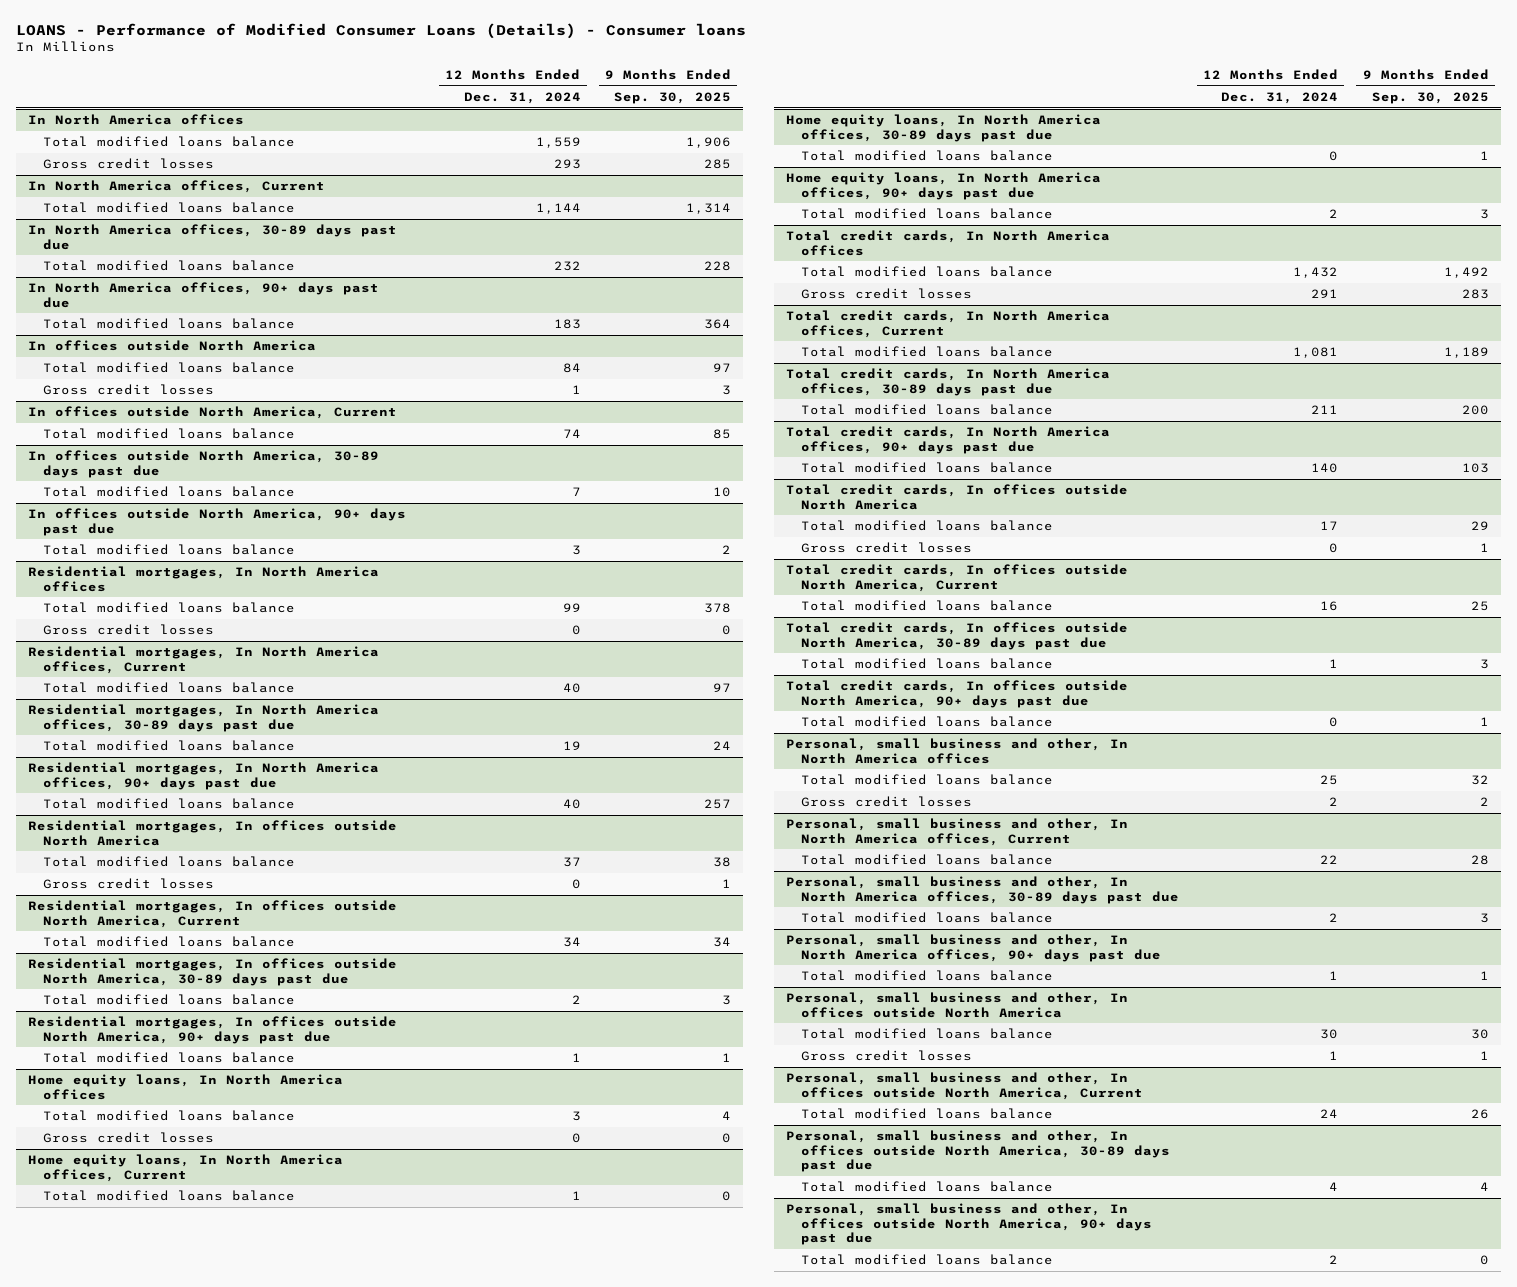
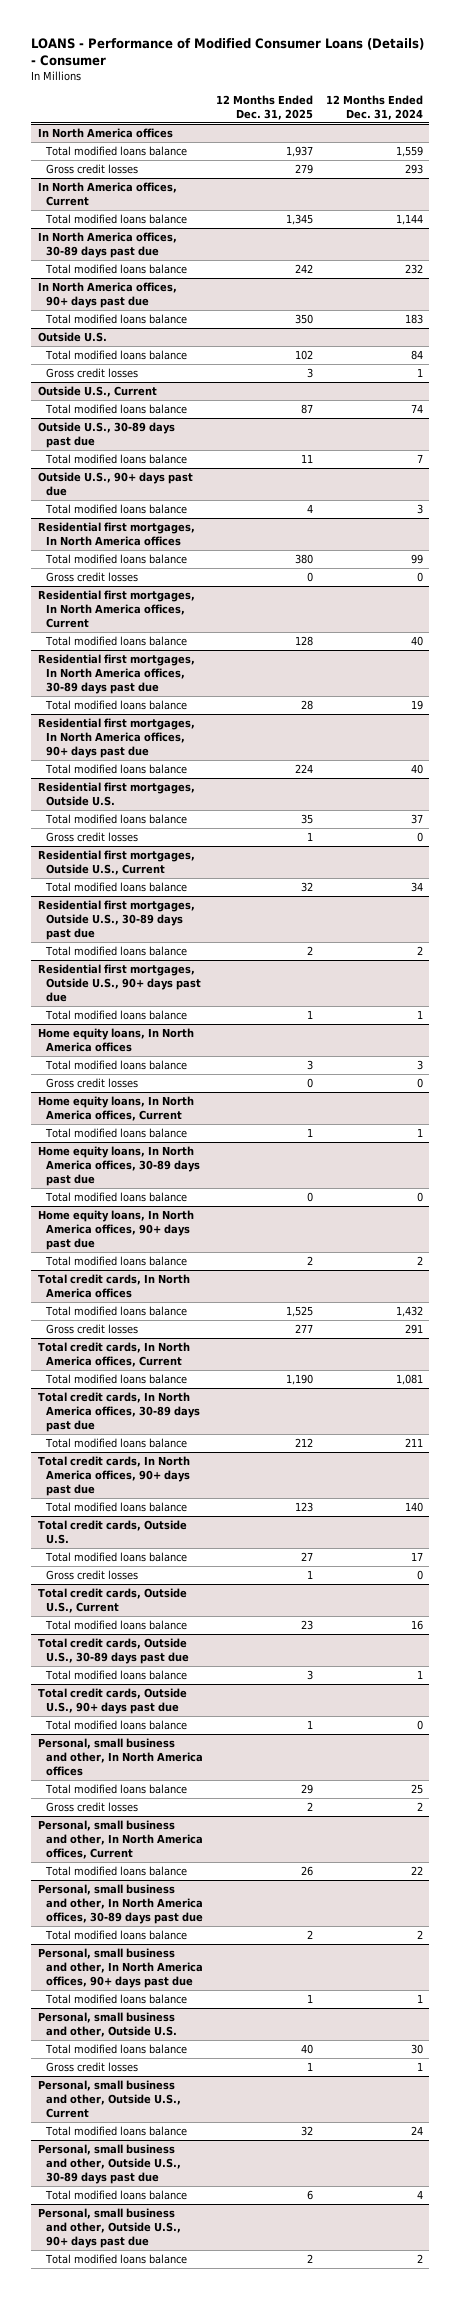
- LOANS - Performance of Modified Consumer Loans (Details) - Consumer loans
+ LOANS - Performance of Modified Consumer Loans (Details) - Consumer
- | 12 Months Ended Dec. 31, 2024 | 9 Months Ended Sep. 30, 2025
+ | 12 Months Ended Dec. 31, 2025 | 12 Months Ended Dec. 31, 2024
- In offices outside North America
+ Outside U.S.
- In offices outside North America, Current
+ Outside U.S., Current
- In offices outside North America, 30-89 days past due
+ Outside U.S., 30-89 days past due
- In offices outside North America, 90+ days past due
+ Outside U.S., 90+ days past due
- Residential mortgages, In North America offices
+ Residential first mortgages, In North America offices
- Residential mortgages, In North America offices, Current
+ Residential first mortgages, In North America offices, Current
- Residential mortgages, In North America offices, 30-89 days past due
+ Residential first mortgages, In North America offices, 30-89 days past due
- Residential mortgages, In North America offices, 90+ days past due
+ Residential first mortgages, In North America offices, 90+ days past due
- Residential mortgages, In offices outside North America
+ Residential first mortgages, Outside U.S.
- Residential mortgages, In offices outside North America, Current
+ Residential first mortgages, Outside U.S., Current
- Residential mortgages, In offices outside North America, 30-89 days past due
+ Residential first mortgages, Outside U.S., 30-89 days past due
- Residential mortgages, In offices outside North America, 90+ days past due
+ Residential first mortgages, Outside U.S., 90+ days past due
- Total credit cards, In offices outside North America
+ Total credit cards, Outside U.S.
- Total credit cards, In offices outside North America, Current
+ Total credit cards, Outside U.S., Current
- Total credit cards, In offices outside North America, 30-89 days past due
+ Total credit cards, Outside U.S., 30-89 days past due
- Total credit cards, In offices outside North America, 90+ days past due
+ Total credit cards, Outside U.S., 90+ days past due
- Personal, small business and other, In offices outside North America
+ Personal, small business and other, Outside U.S.
- Personal, small business and other, In offices outside North America, Current
+ Personal, small business and other, Outside U.S., Current
- Personal, small business and other, In offices outside North America, 30-89 days past due
+ Personal, small business and other, Outside U.S., 30-89 days past due
- Personal, small business and other, In offices outside North America, 90+ days past due
+ Personal, small business and other, Outside U.S., 90+ days past due

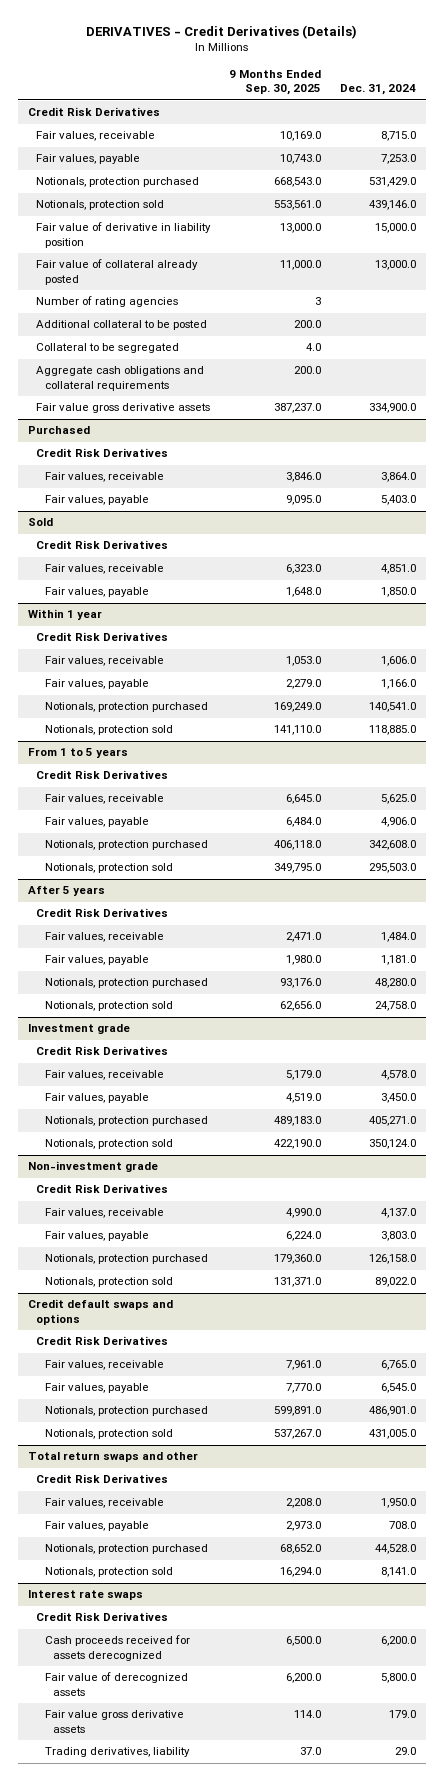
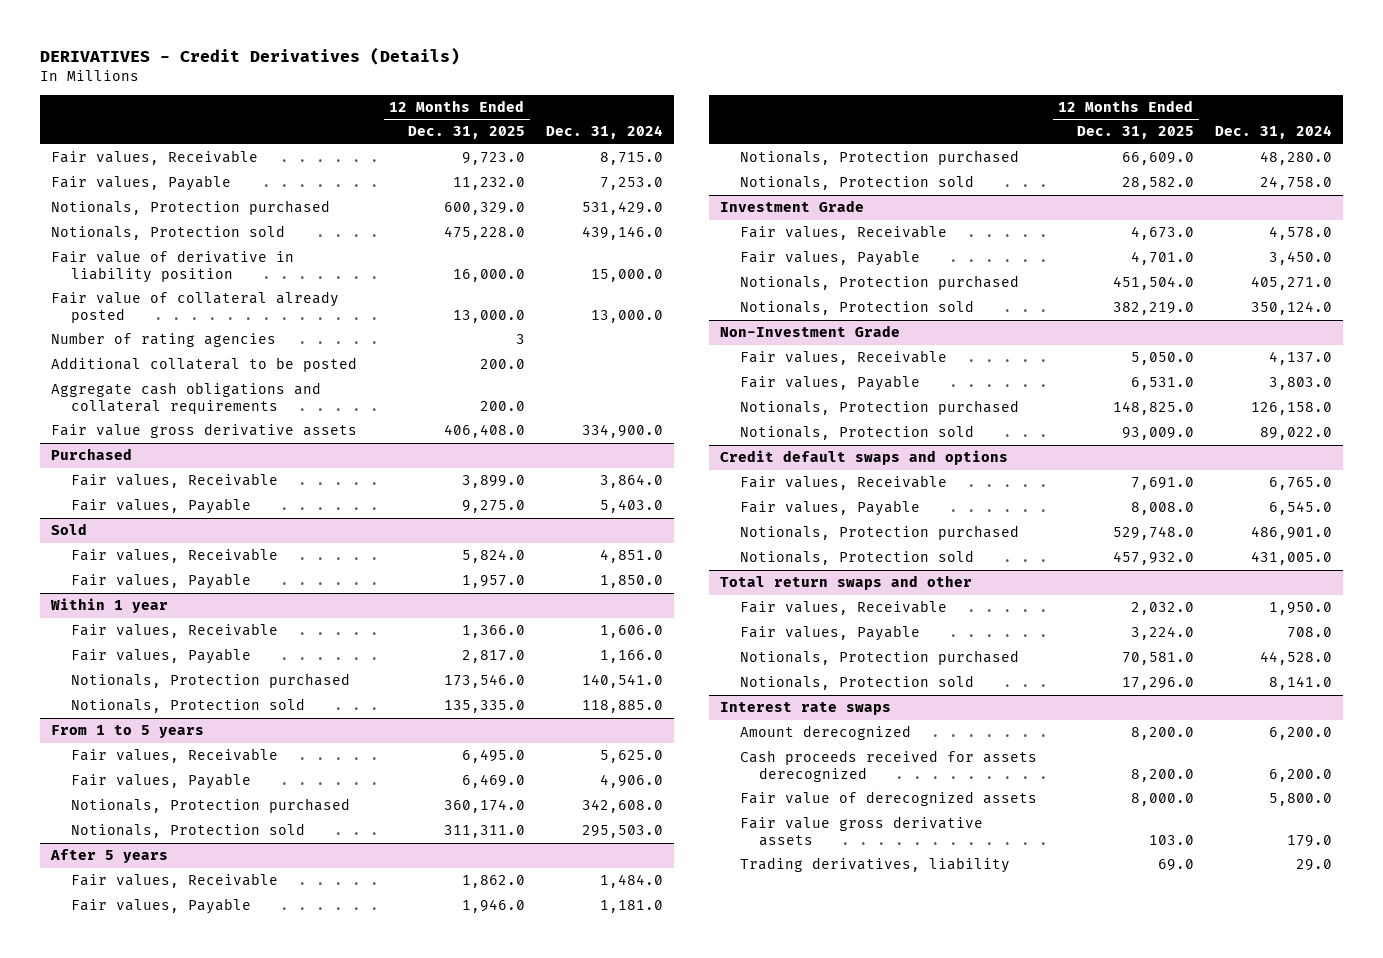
- | 9 Months Ended Sep. 30, 2025 | Dec. 31, 2024
+ | 12 Months Ended Dec. 31, 2025 | Dec. 31, 2024
- Credit Risk Derivatives
- Fair values, receivable | 10,169.0 | 8,715.0
- Fair values, payable | 10,743.0 | 7,253.0
- Notionals, protection purchased | 668,543.0 | 531,429.0
- Notionals, protection sold | 553,561.0 | 439,146.0
+ Fair values, Receivable | 9,723.0 | 8,715.0
+ Fair values, Payable | 11,232.0 | 7,253.0
+ Notionals, Protection purchased | 600,329.0 | 531,429.0
+ Notionals, Protection sold | 475,228.0 | 439,146.0
- Collateral to be segregated | 4.0 |
@ Purchased
- Credit Risk Derivatives
- Fair values, receivable | 3,846.0 | 3,864.0
- Fair values, payable | 9,095.0 | 5,403.0
+ Fair values, Receivable | 3,899.0 | 3,864.0
+ Fair values, Payable | 9,275.0 | 5,403.0
@ Sold
- Credit Risk Derivatives
- Fair values, receivable | 6,323.0 | 4,851.0
- Fair values, payable | 1,648.0 | 1,850.0
+ Fair values, Receivable | 5,824.0 | 4,851.0
+ Fair values, Payable | 1,957.0 | 1,850.0
@ Within 1 year
- Credit Risk Derivatives
- Fair values, receivable | 1,053.0 | 1,606.0
- Fair values, payable | 2,279.0 | 1,166.0
- Notionals, protection purchased | 169,249.0 | 140,541.0
- Notionals, protection sold | 141,110.0 | 118,885.0
+ Fair values, Receivable | 1,366.0 | 1,606.0
+ Fair values, Payable | 2,817.0 | 1,166.0
+ Notionals, Protection purchased | 173,546.0 | 140,541.0
+ Notionals, Protection sold | 135,335.0 | 118,885.0
@ From 1 to 5 years
- Credit Risk Derivatives
- Fair values, receivable | 6,645.0 | 5,625.0
- Fair values, payable | 6,484.0 | 4,906.0
- Notionals, protection purchased | 406,118.0 | 342,608.0
- Notionals, protection sold | 349,795.0 | 295,503.0
+ Fair values, Receivable | 6,495.0 | 5,625.0
+ Fair values, Payable | 6,469.0 | 4,906.0
+ Notionals, Protection purchased | 360,174.0 | 342,608.0
+ Notionals, Protection sold | 311,311.0 | 295,503.0
@ After 5 years
- Credit Risk Derivatives
- Fair values, receivable | 2,471.0 | 1,484.0
- Fair values, payable | 1,980.0 | 1,181.0
- Notionals, protection purchased | 93,176.0 | 48,280.0
- Notionals, protection sold | 62,656.0 | 24,758.0
- Investment grade
- Credit Risk Derivatives
- Fair values, receivable | 5,179.0 | 4,578.0
- Fair values, payable | 4,519.0 | 3,450.0
- Notionals, protection purchased | 489,183.0 | 405,271.0
- Notionals, protection sold | 422,190.0 | 350,124.0
- Non-investment grade
- Credit Risk Derivatives
- Fair values, receivable | 4,990.0 | 4,137.0
- Fair values, payable | 6,224.0 | 3,803.0
- Notionals, protection purchased | 179,360.0 | 126,158.0
- Notionals, protection sold | 131,371.0 | 89,022.0
@ After 5 years
+ Fair values, Receivable | 1,862.0 | 1,484.0
+ Fair values, Payable | 1,946.0 | 1,181.0
+ Notionals, Protection purchased | 66,609.0 | 48,280.0
+ Notionals, Protection sold | 28,582.0 | 24,758.0
+ Investment Grade
+ Fair values, Receivable | 4,673.0 | 4,578.0
+ Fair values, Payable | 4,701.0 | 3,450.0
+ Notionals, Protection purchased | 451,504.0 | 405,271.0
+ Notionals, Protection sold | 382,219.0 | 350,124.0
+ Non-Investment Grade
+ Fair values, Receivable | 5,050.0 | 4,137.0
+ Fair values, Payable | 6,531.0 | 3,803.0
+ Notionals, Protection purchased | 148,825.0 | 126,158.0
+ Notionals, Protection sold | 93,009.0 | 89,022.0
@ Credit default swaps and options
- Credit Risk Derivatives
- Fair values, receivable | 7,961.0 | 6,765.0
- Fair values, payable | 7,770.0 | 6,545.0
- Notionals, protection purchased | 599,891.0 | 486,901.0
- Notionals, protection sold | 537,267.0 | 431,005.0
+ Fair values, Receivable | 7,691.0 | 6,765.0
+ Fair values, Payable | 8,008.0 | 6,545.0
+ Notionals, Protection purchased | 529,748.0 | 486,901.0
+ Notionals, Protection sold | 457,932.0 | 431,005.0
@ Total return swaps and other
- Credit Risk Derivatives
- Fair values, receivable | 2,208.0 | 1,950.0
- Fair values, payable | 2,973.0 | 708.0
- Notionals, protection purchased | 68,652.0 | 44,528.0
- Notionals, protection sold | 16,294.0 | 8,141.0
+ Fair values, Receivable | 2,032.0 | 1,950.0
+ Fair values, Payable | 3,224.0 | 708.0
+ Notionals, Protection purchased | 70,581.0 | 44,528.0
+ Notionals, Protection sold | 17,296.0 | 8,141.0
@ Interest rate swaps
- Credit Risk Derivatives
+ Amount derecognized | 8,200.0 | 6,200.0

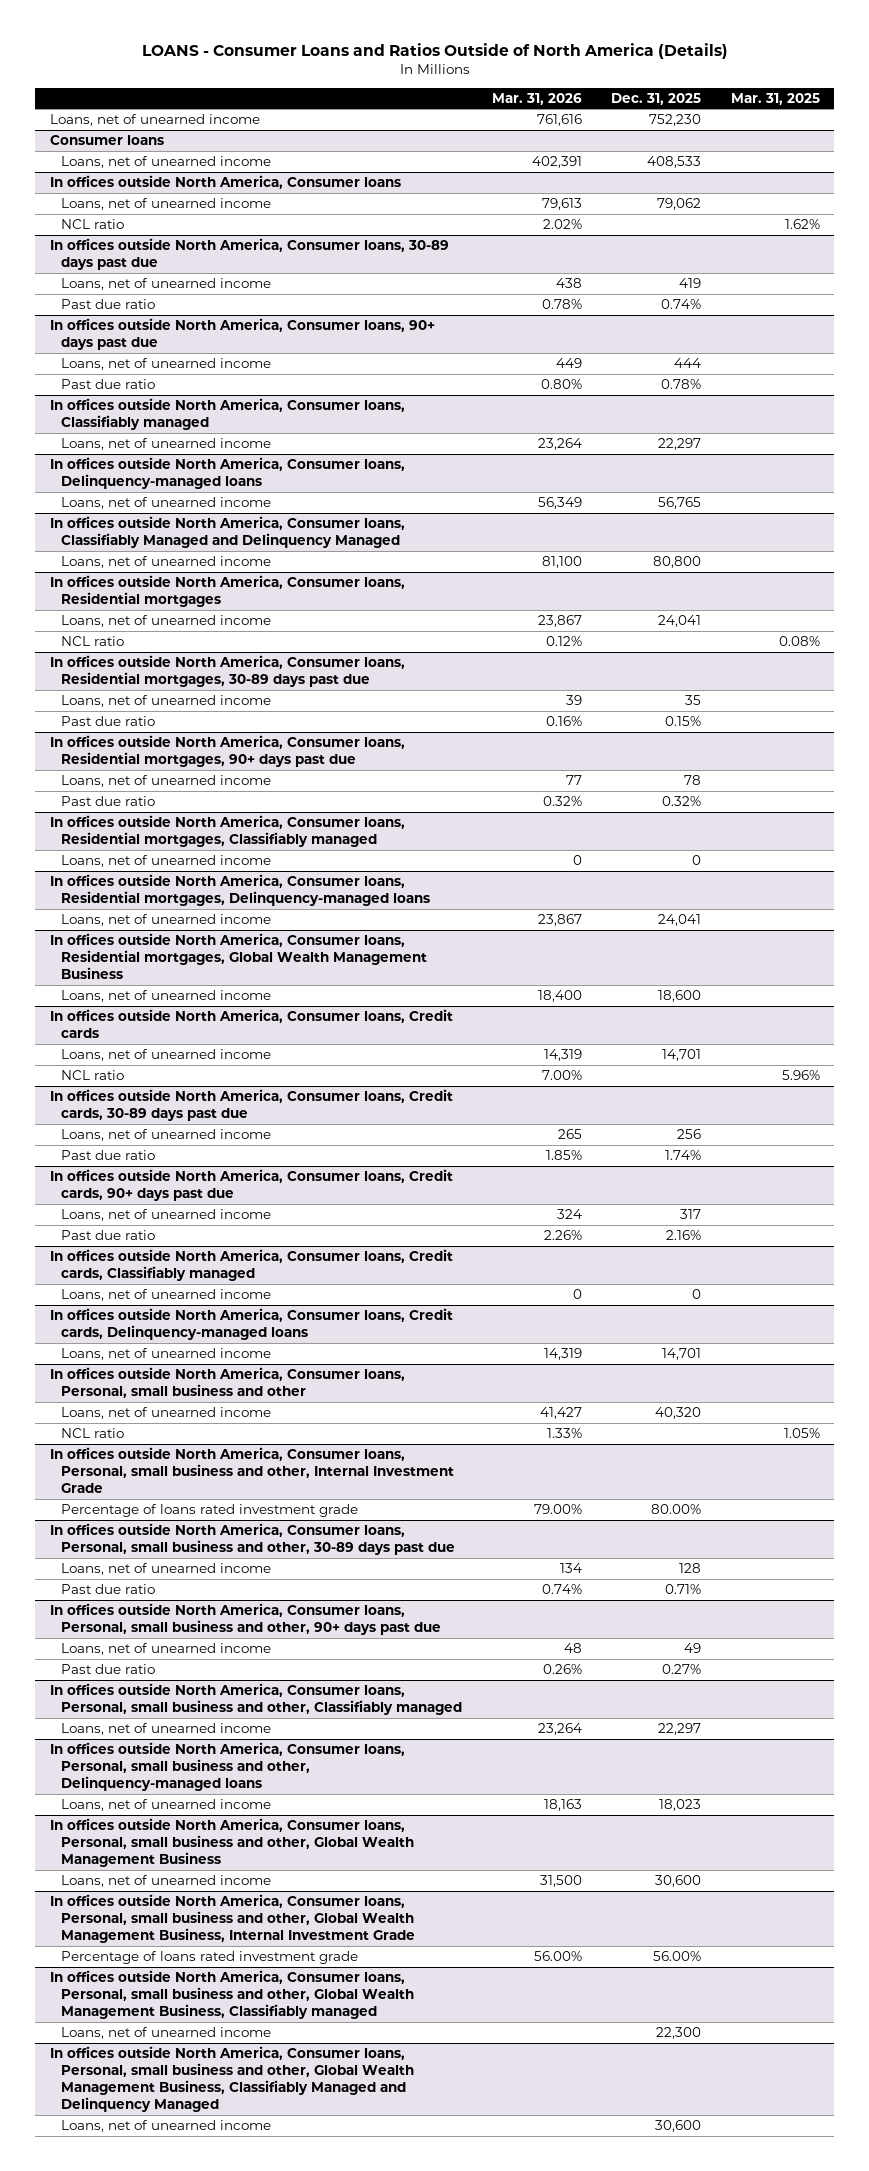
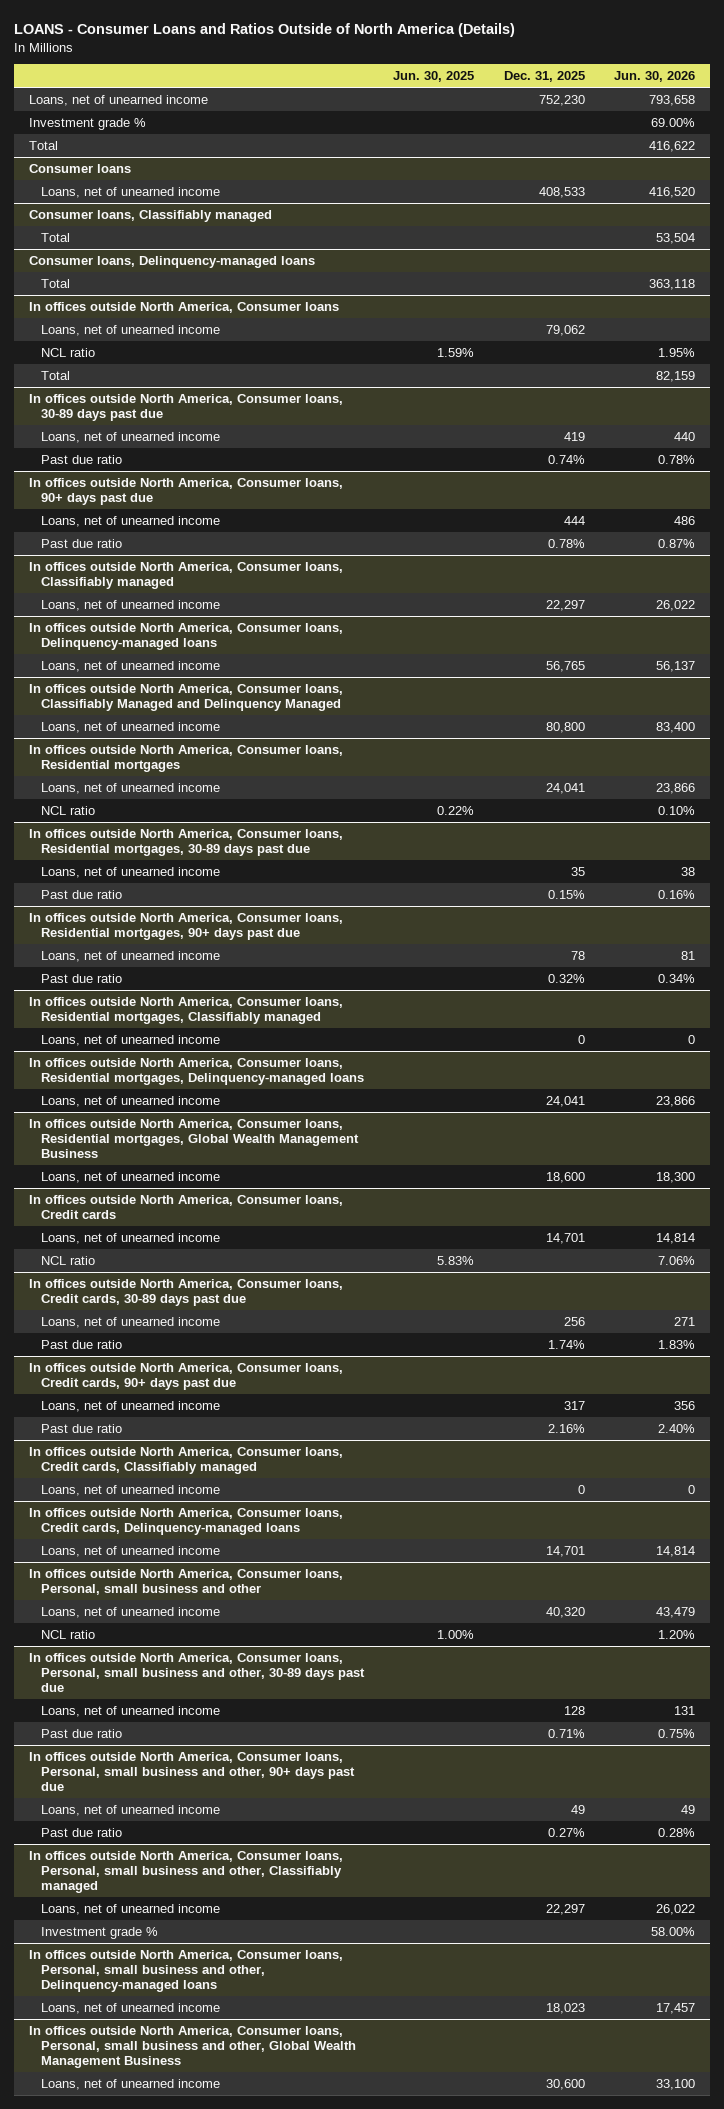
- | Mar. 31, 2026 | Dec. 31, 2025 | Mar. 31, 2025
+ | Jun. 30, 2025 | Dec. 31, 2025 | Jun. 30, 2026
+ Investment grade % | | | 69.00%
+ Total | | | 416,622
+ Consumer loans, Classifiably managed
+ Total | | | 53,504
+ Consumer loans, Delinquency-managed loans
+ Total | | | 363,118
@ In offices outside North America, Consumer loans
+ Total | | | 82,159
- In offices outside North America, Consumer loans, Personal, small business and other, Internal Investment Grade
- Percentage of loans rated investment grade | 79.00% | 80.00% |
@ In offices outside North America, Consumer loans, Personal, small business and other, Classifiably managed
+ Investment grade % | | | 58.00%
- In offices outside North America, Consumer loans, Personal, small business and other, Global Wealth Management Business, Internal Investment Grade
- Percentage of loans rated investment grade | 56.00% | 56.00% |
- In offices outside North America, Consumer loans, Personal, small business and other, Global Wealth Management Business, Classifiably managed
- Loans, net of unearned income | | 22,300 |
- In offices outside North America, Consumer loans, Personal, small business and other, Global Wealth Management Business, Classifiably Managed and Delinquency Managed
- Loans, net of unearned income | | 30,600 |

